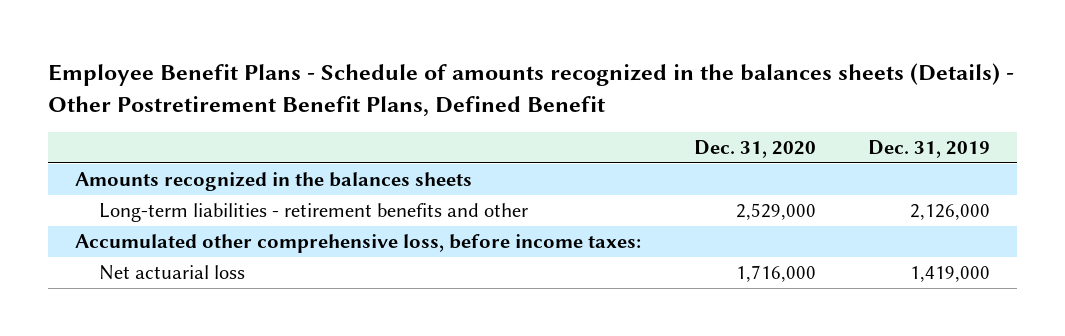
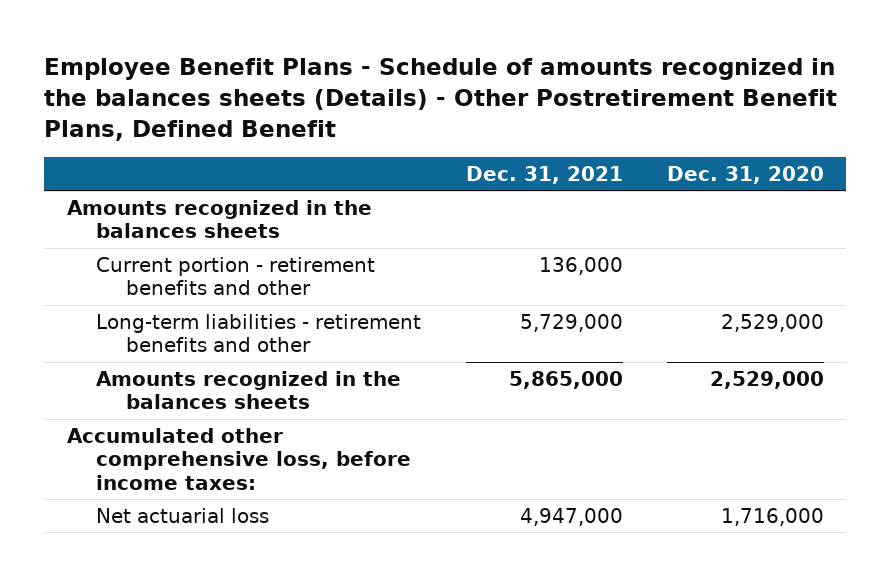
- | Dec. 31, 2020 | Dec. 31, 2019
+ | Dec. 31, 2021 | Dec. 31, 2020
+ Current portion - retirement benefits and other | 136,000 |
+ Amounts recognized in the balances sheets | 5,865,000 | 2,529,000

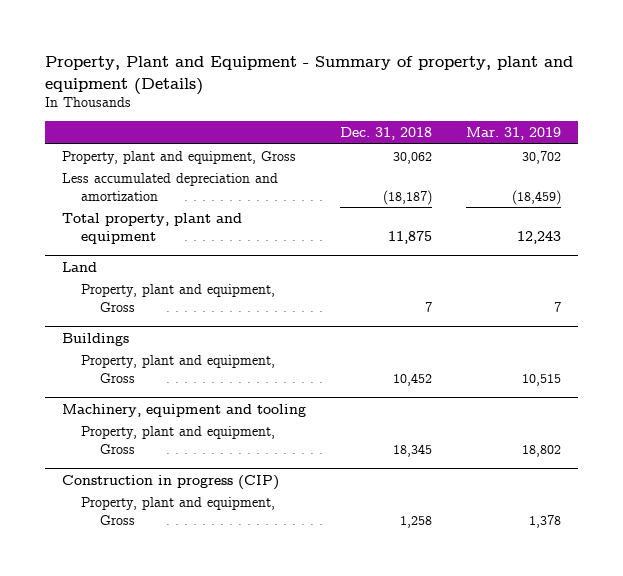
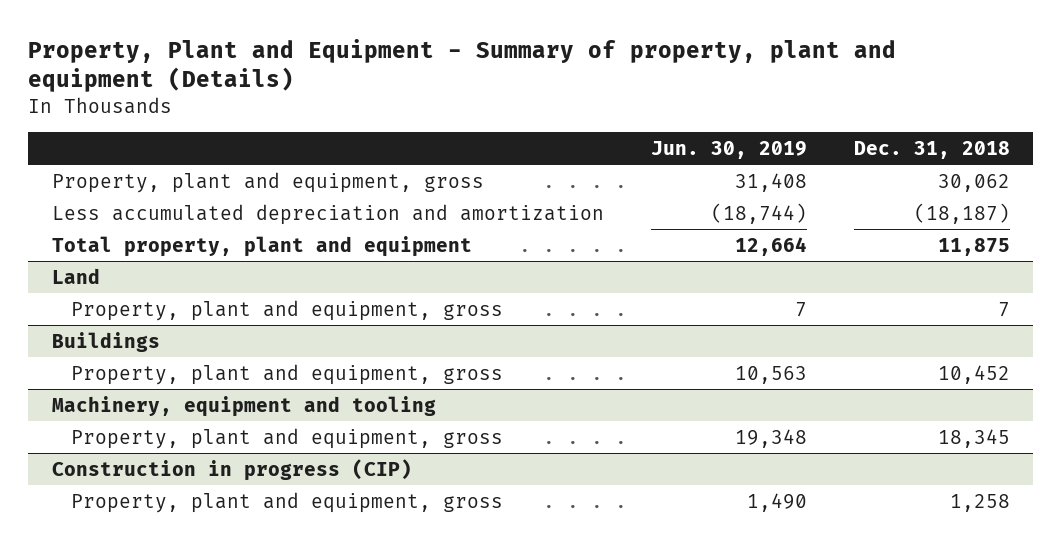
- | Dec. 31, 2018 | Mar. 31, 2019
+ | Jun. 30, 2019 | Dec. 31, 2018
- Property, plant and equipment, Gross | 30,062 | 30,702
+ Property, plant and equipment, gross | 31,408 | 30,062
@ Land
- Property, plant and equipment, Gross | 7 | 7
+ Property, plant and equipment, gross | 7 | 7
@ Buildings
- Property, plant and equipment, Gross | 10,452 | 10,515
+ Property, plant and equipment, gross | 10,563 | 10,452
@ Machinery, equipment and tooling
- Property, plant and equipment, Gross | 18,345 | 18,802
+ Property, plant and equipment, gross | 19,348 | 18,345
@ Construction in progress (CIP)
- Property, plant and equipment, Gross | 1,258 | 1,378
+ Property, plant and equipment, gross | 1,490 | 1,258

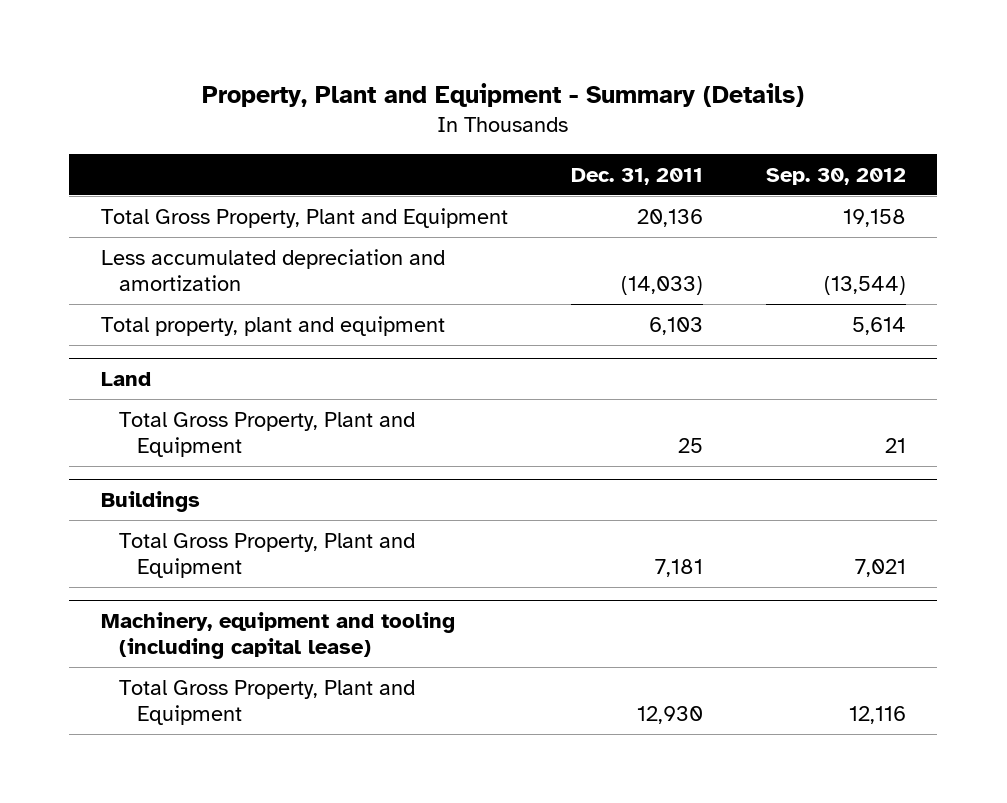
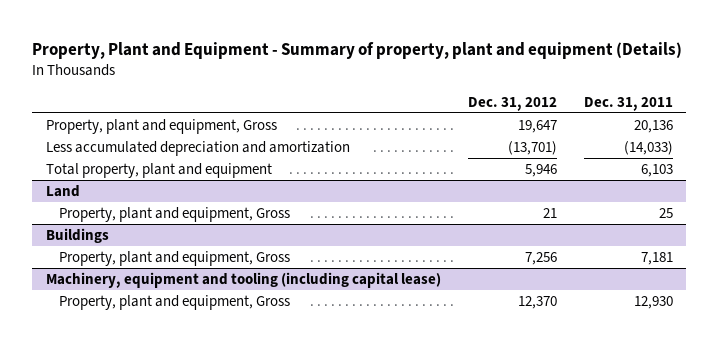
- Property, Plant and Equipment - Summary (Details)
+ Property, Plant and Equipment - Summary of property, plant and equipment (Details)
- | Dec. 31, 2011 | Sep. 30, 2012
+ | Dec. 31, 2012 | Dec. 31, 2011
- Total Gross Property, Plant and Equipment | 20,136 | 19,158
+ Property, plant and equipment, Gross | 19,647 | 20,136
@ Land
- Total Gross Property, Plant and Equipment | 25 | 21
+ Property, plant and equipment, Gross | 21 | 25
@ Buildings
- Total Gross Property, Plant and Equipment | 7,181 | 7,021
+ Property, plant and equipment, Gross | 7,256 | 7,181
@ Machinery, equipment and tooling (including capital lease)
- Total Gross Property, Plant and Equipment | 12,930 | 12,116
+ Property, plant and equipment, Gross | 12,370 | 12,930

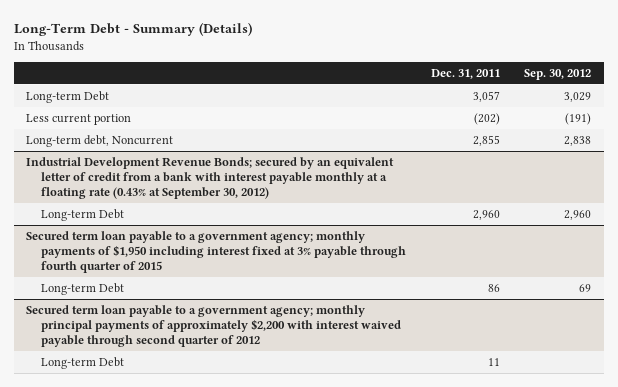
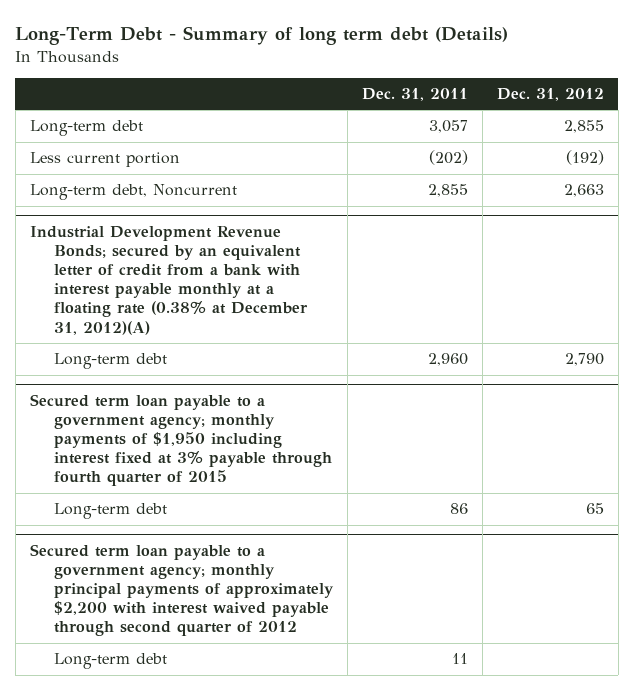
- Long-Term Debt - Summary (Details)
+ Long-Term Debt - Summary of long term debt (Details)
- | Dec. 31, 2011 | Sep. 30, 2012
+ | Dec. 31, 2011 | Dec. 31, 2012
- Long-term Debt | 3,057 | 3,029
+ Long-term debt | 3,057 | 2,855
- Industrial Development Revenue Bonds; secured by an equivalent letter of credit from a bank with interest payable monthly at a floating rate (0.43% at September 30, 2012)
- Long-term Debt | 2,960 | 2,960
+ Industrial Development Revenue Bonds; secured by an equivalent letter of credit from a bank with interest payable monthly at a floating rate (0.38% at December 31, 2012)(A)
+ Long-term debt | 2,960 | 2,790
@ Secured term loan payable to a government agency; monthly payments of $1,950 including interest fixed at 3% payable through fourth quarter of 2015
- Long-term Debt | 86 | 69
+ Long-term debt | 86 | 65
@ Secured term loan payable to a government agency; monthly principal payments of approximately $2,200 with interest waived payable through second quarter of 2012
- Long-term Debt | 11 |
+ Long-term debt | 11 |

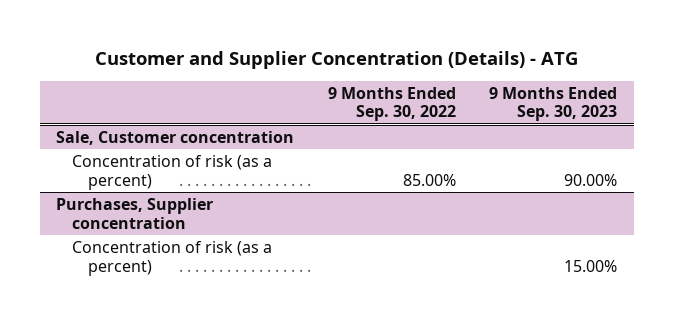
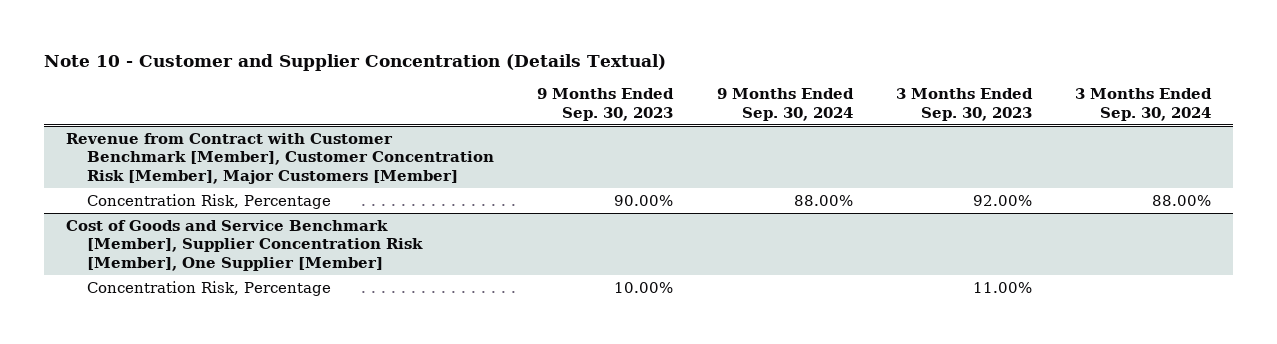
- Customer and Supplier Concentration (Details) - ATG
+ Note 10 - Customer and Supplier Concentration (Details Textual)
- | 9 Months Ended Sep. 30, 2022 | 9 Months Ended Sep. 30, 2023
+ | 9 Months Ended Sep. 30, 2023 | 9 Months Ended Sep. 30, 2024 | 3 Months Ended Sep. 30, 2023 | 3 Months Ended Sep. 30, 2024
- Sale, Customer concentration
- Concentration of risk (as a percent) | 85.00% | 90.00%
- Purchases, Supplier concentration
- Concentration of risk (as a percent) | | 15.00%
+ Revenue from Contract with Customer Benchmark [Member], Customer Concentration Risk [Member], Major Customers [Member]
+ Concentration Risk, Percentage | 90.00% | 88.00% | 92.00% | 88.00%
+ Cost of Goods and Service Benchmark [Member], Supplier Concentration Risk [Member], One Supplier [Member]
+ Concentration Risk, Percentage | 10.00% | | 11.00% |

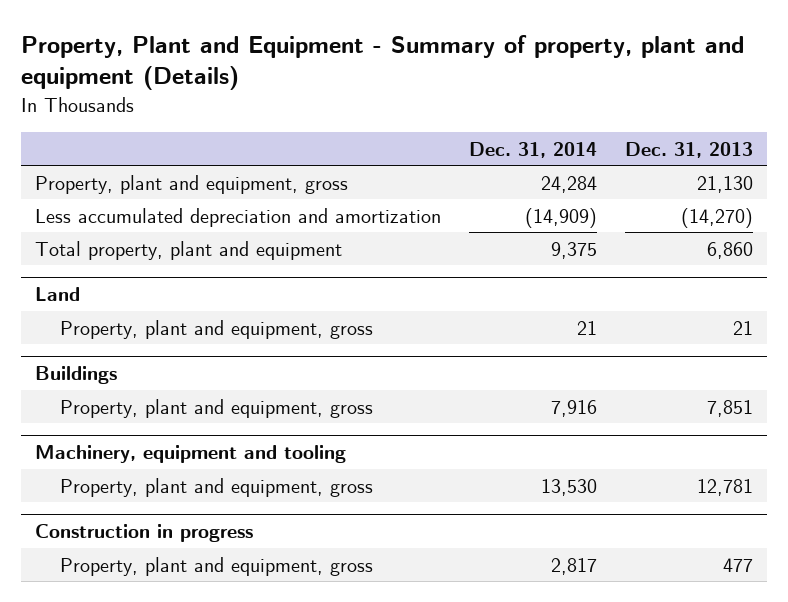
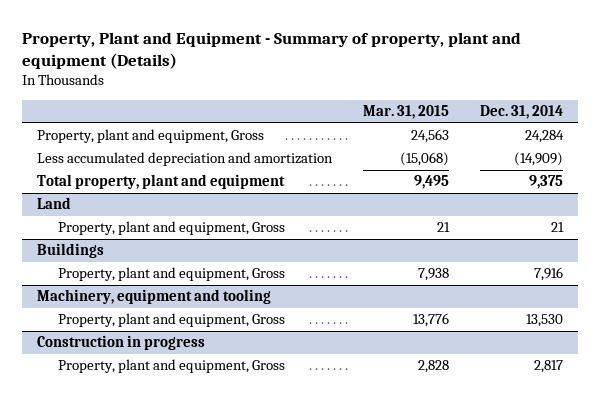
- | Dec. 31, 2014 | Dec. 31, 2013
+ | Mar. 31, 2015 | Dec. 31, 2014
- Property, plant and equipment, gross | 24,284 | 21,130
+ Property, plant and equipment, Gross | 24,563 | 24,284
@ Land
- Property, plant and equipment, gross | 21 | 21
+ Property, plant and equipment, Gross | 21 | 21
@ Buildings
- Property, plant and equipment, gross | 7,916 | 7,851
+ Property, plant and equipment, Gross | 7,938 | 7,916
@ Machinery, equipment and tooling
- Property, plant and equipment, gross | 13,530 | 12,781
+ Property, plant and equipment, Gross | 13,776 | 13,530
@ Construction in progress
- Property, plant and equipment, gross | 2,817 | 477
+ Property, plant and equipment, Gross | 2,828 | 2,817

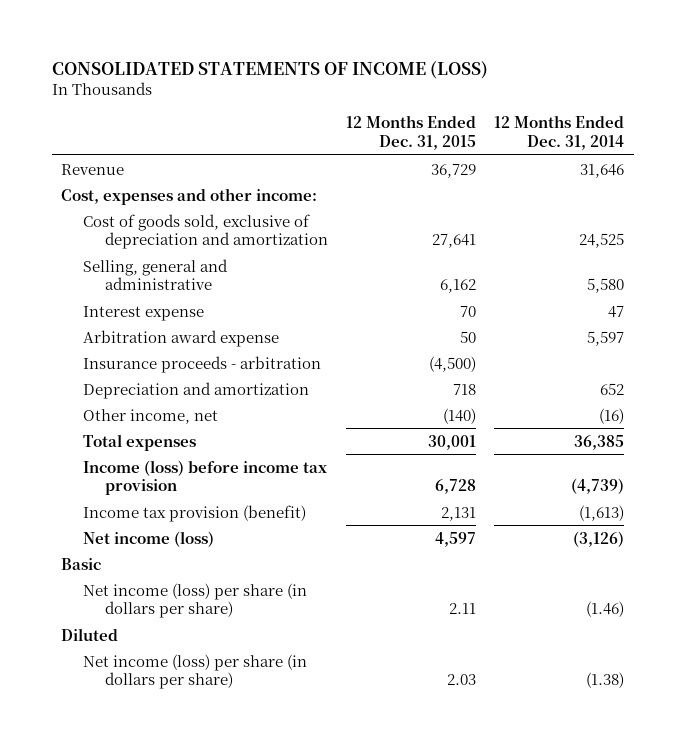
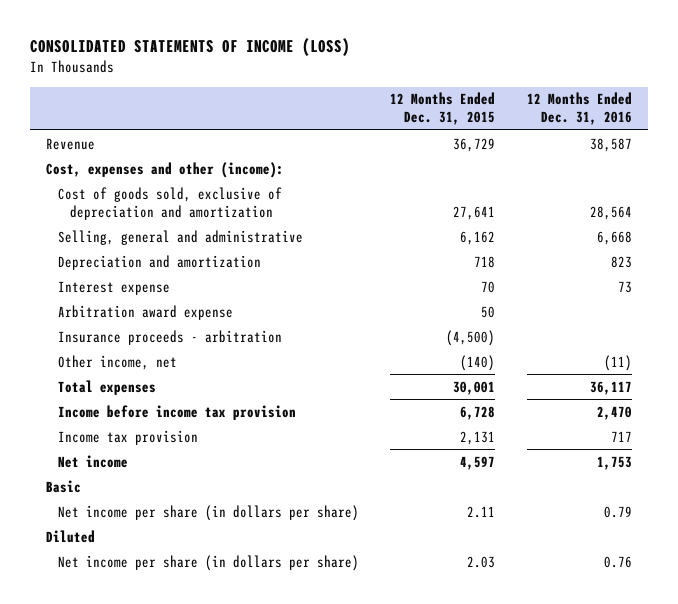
- | 12 Months Ended Dec. 31, 2015 | 12 Months Ended Dec. 31, 2014
+ | 12 Months Ended Dec. 31, 2015 | 12 Months Ended Dec. 31, 2016
- Cost, expenses and other income:
+ Cost, expenses and other (income):
moved up: Depreciation and amortization | 718 | 823
- Income (loss) before income tax provision | 6,728 | (4,739)
- Income tax provision (benefit) | 2,131 | (1,613)
- Net income (loss) | 4,597 | (3,126)
+ Income before income tax provision | 6,728 | 2,470
+ Income tax provision | 2,131 | 717
+ Net income | 4,597 | 1,753
- Net income (loss) per share (in dollars per share) | 2.11 | (1.46)
+ Net income per share (in dollars per share) | 2.11 | 0.79
- Net income (loss) per share (in dollars per share) | 2.03 | (1.38)
+ Net income per share (in dollars per share) | 2.03 | 0.76

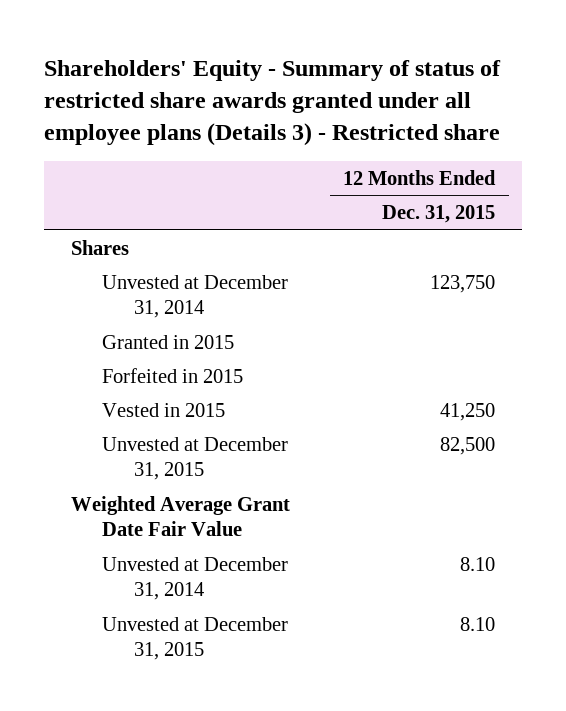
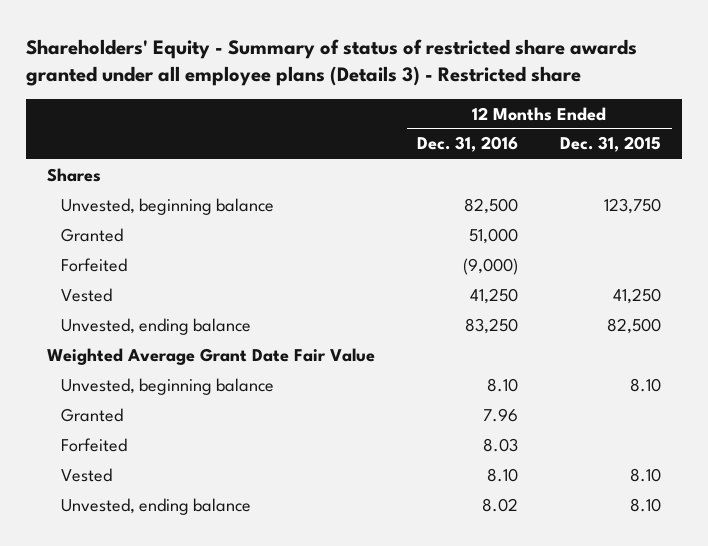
- | 12 Months Ended Dec. 31, 2015
+ | 12 Months Ended Dec. 31, 2016 | 12 Months Ended Dec. 31, 2015
- Unvested at December 31, 2014 | 123,750
- Granted in 2015
- Forfeited in 2015
- Vested in 2015 | 41,250
- Unvested at December 31, 2015 | 82,500
+ Unvested, beginning balance | 82,500 | 123,750
+ Granted | 51,000 |
+ Forfeited | (9,000) |
+ Vested | 41,250 | 41,250
+ Unvested, ending balance | 83,250 | 82,500
- Unvested at December 31, 2014 | 8.10
- Unvested at December 31, 2015 | 8.10
+ Unvested, beginning balance | 8.10 | 8.10
+ Granted | 7.96 |
+ Forfeited | 8.03 |
+ Vested | 8.10 | 8.10
+ Unvested, ending balance | 8.02 | 8.10

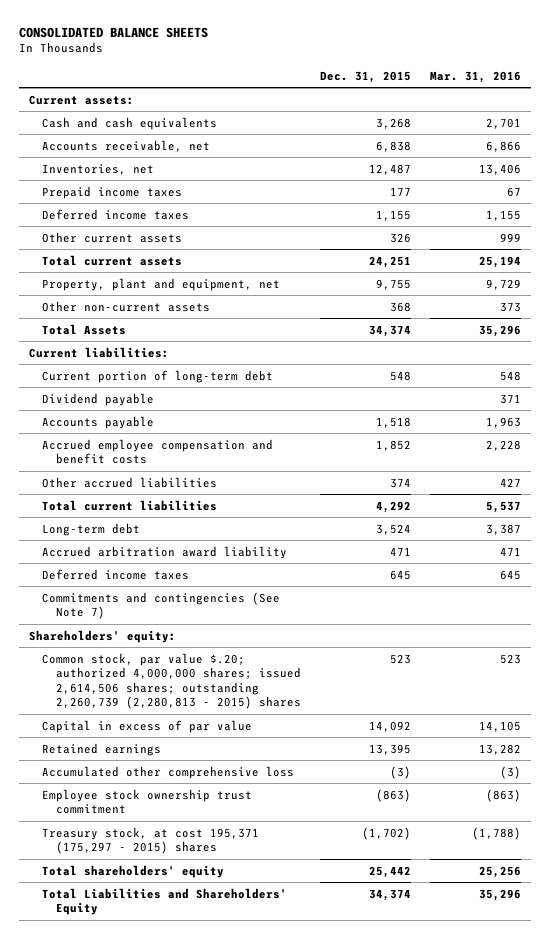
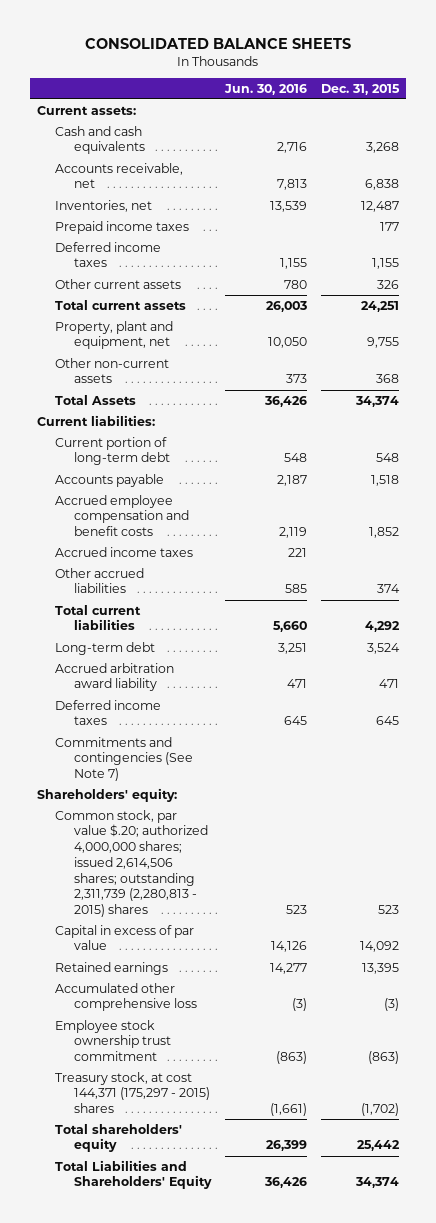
- | Dec. 31, 2015 | Mar. 31, 2016
+ | Jun. 30, 2016 | Dec. 31, 2015
- Dividend payable | | 371
+ Accrued income taxes | 221 |
- Common stock, par value $.20; authorized 4,000,000 shares; issued 2,614,506 shares; outstanding 2,260,739 (2,280,813 - 2015) shares | 523 | 523
+ Common stock, par value $.20; authorized 4,000,000 shares; issued 2,614,506 shares; outstanding 2,311,739 (2,280,813 - 2015) shares | 523 | 523
- Treasury stock, at cost 195,371 (175,297 - 2015) shares | (1,702) | (1,788)
+ Treasury stock, at cost 144,371 (175,297 - 2015) shares | (1,661) | (1,702)

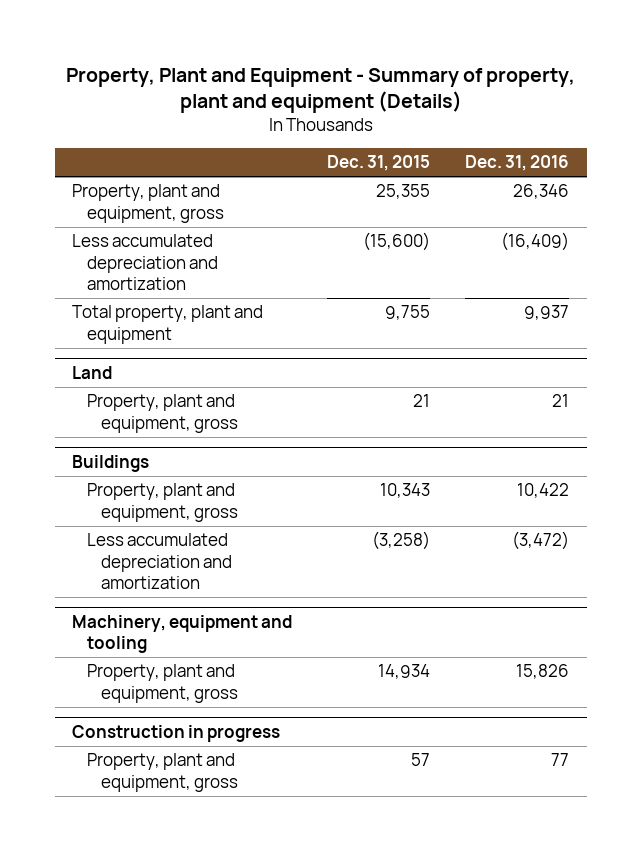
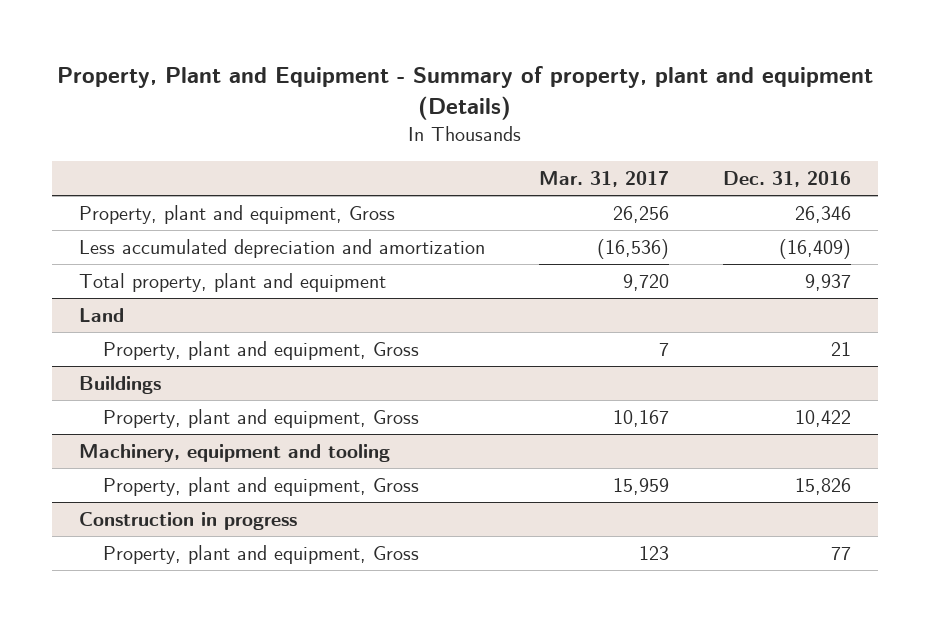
- | Dec. 31, 2015 | Dec. 31, 2016
+ | Mar. 31, 2017 | Dec. 31, 2016
- Property, plant and equipment, gross | 25,355 | 26,346
+ Property, plant and equipment, Gross | 26,256 | 26,346
@ Land
- Property, plant and equipment, gross | 21 | 21
+ Property, plant and equipment, Gross | 7 | 21
@ Buildings
- Property, plant and equipment, gross | 10,343 | 10,422
- Less accumulated depreciation and amortization | (3,258) | (3,472)
+ Property, plant and equipment, Gross | 10,167 | 10,422
@ Machinery, equipment and tooling
- Property, plant and equipment, gross | 14,934 | 15,826
+ Property, plant and equipment, Gross | 15,959 | 15,826
@ Construction in progress
- Property, plant and equipment, gross | 57 | 77
+ Property, plant and equipment, Gross | 123 | 77

